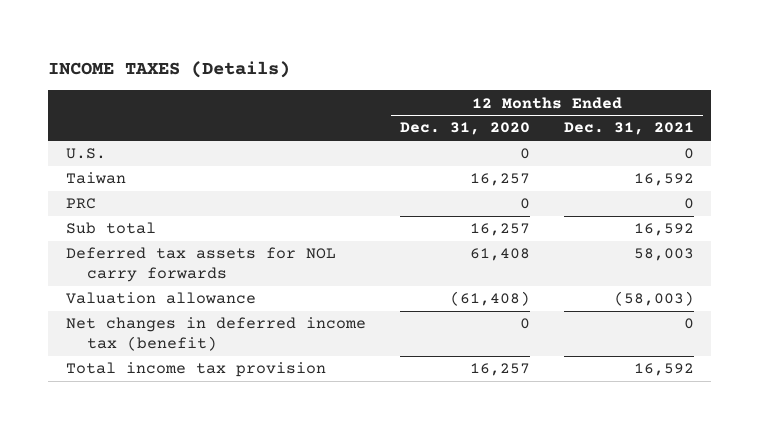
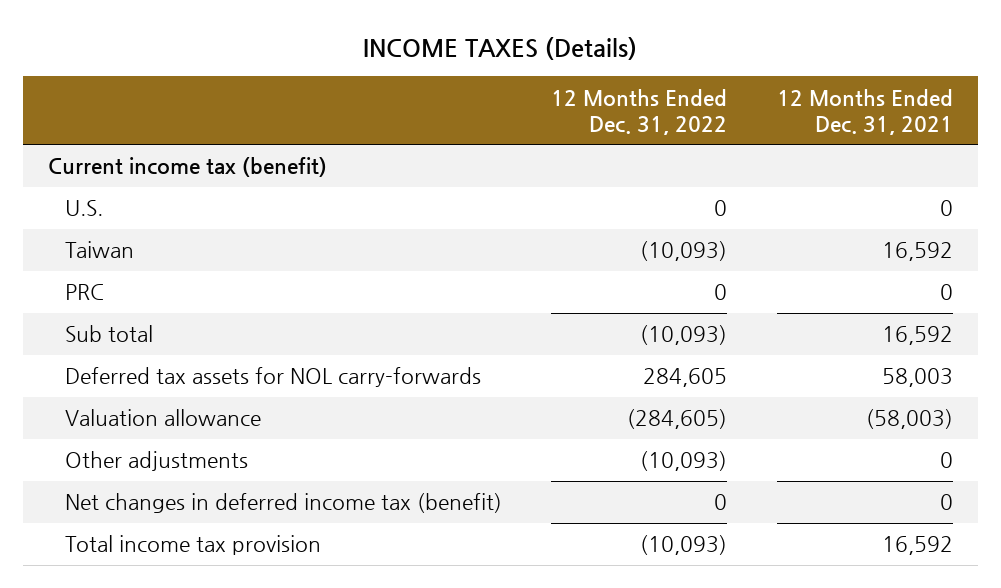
- | 12 Months Ended Dec. 31, 2020 | 12 Months Ended Dec. 31, 2021
+ | 12 Months Ended Dec. 31, 2022 | 12 Months Ended Dec. 31, 2021
+ Current income tax (benefit)
- Deferred tax assets for NOL carry forwards | 61,408 | 58,003
+ Deferred tax assets for NOL carry-forwards | 284,605 | 58,003
+ Other adjustments | (10,093) | 0

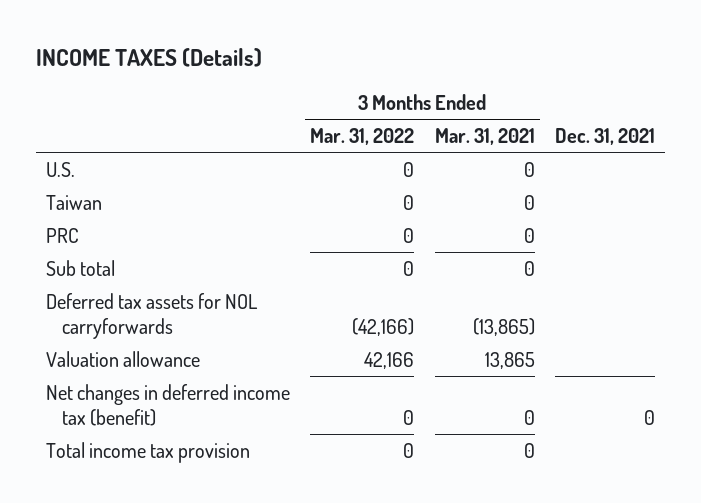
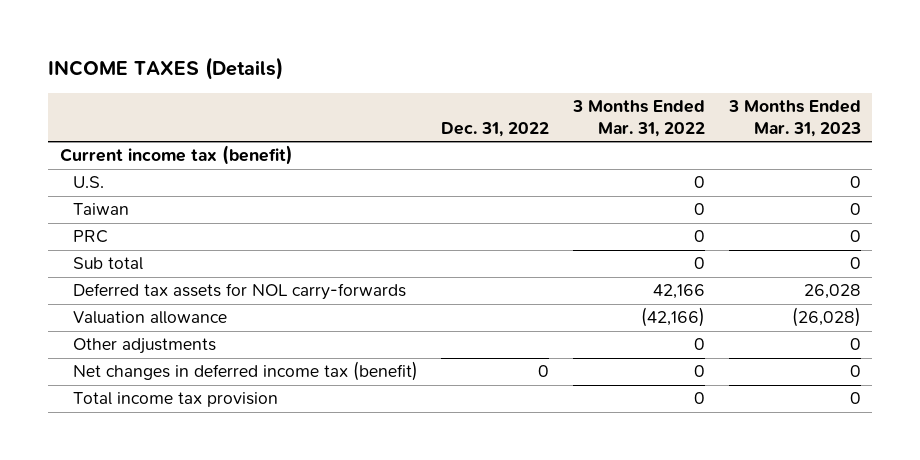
- | 3 Months Ended Mar. 31, 2022 | 3 Months Ended Mar. 31, 2021 | Dec. 31, 2021
+ | Dec. 31, 2022 | 3 Months Ended Mar. 31, 2022 | 3 Months Ended Mar. 31, 2023
+ Current income tax (benefit)
- Deferred tax assets for NOL carryforwards | (42,166) | (13,865) |
- Valuation allowance | 42,166 | 13,865 |
+ Deferred tax assets for NOL carry-forwards | | 42,166 | 26,028
+ Valuation allowance | | (42,166) | (26,028)
+ Other adjustments | | 0 | 0

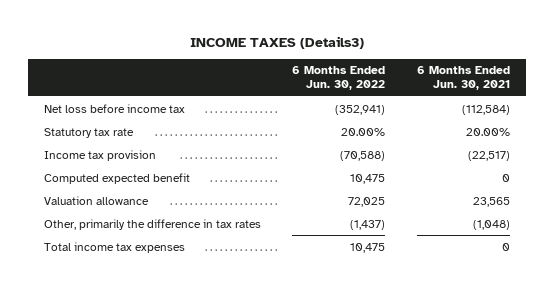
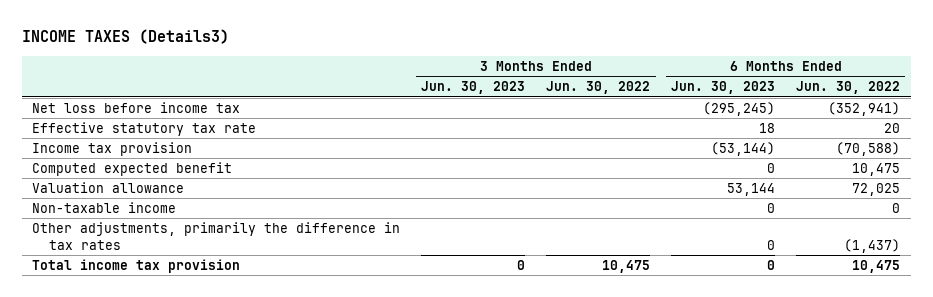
- | 6 Months Ended Jun. 30, 2022 | 6 Months Ended Jun. 30, 2021
+ | 3 Months Ended Jun. 30, 2023 | 3 Months Ended Jun. 30, 2022 | 6 Months Ended Jun. 30, 2023 | 6 Months Ended Jun. 30, 2022
- Statutory tax rate | 20.00% | 20.00%
+ Effective statutory tax rate | | | 18 | 20
- Other, primarily the difference in tax rates | (1,437) | (1,048)
- Total income tax expenses | 10,475 | 0
+ Non-taxable income | | | 0 | 0
+ Other adjustments, primarily the difference in tax rates | | | 0 | (1,437)
+ Total income tax provision | 0 | 10,475 | 0 | 10,475

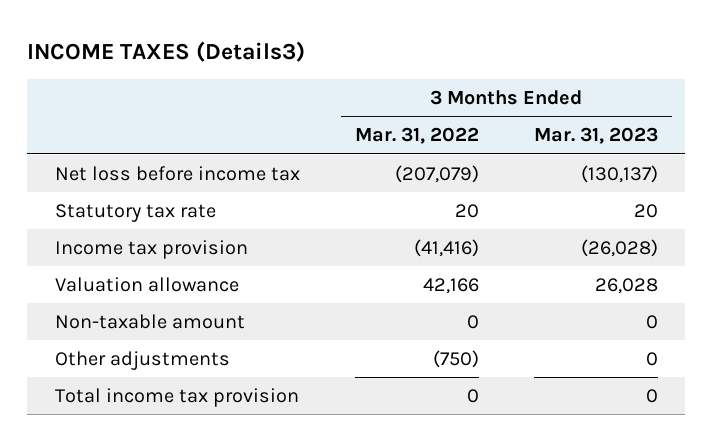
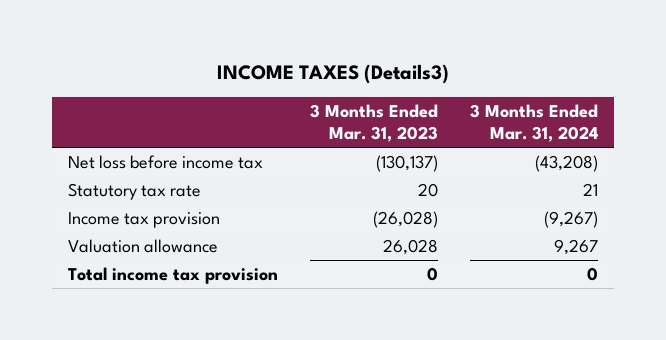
- | 3 Months Ended Mar. 31, 2022 | 3 Months Ended Mar. 31, 2023
+ | 3 Months Ended Mar. 31, 2023 | 3 Months Ended Mar. 31, 2024
- Non-taxable amount | 0 | 0
- Other adjustments | (750) | 0

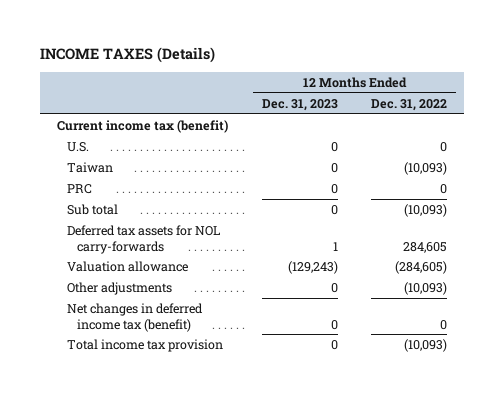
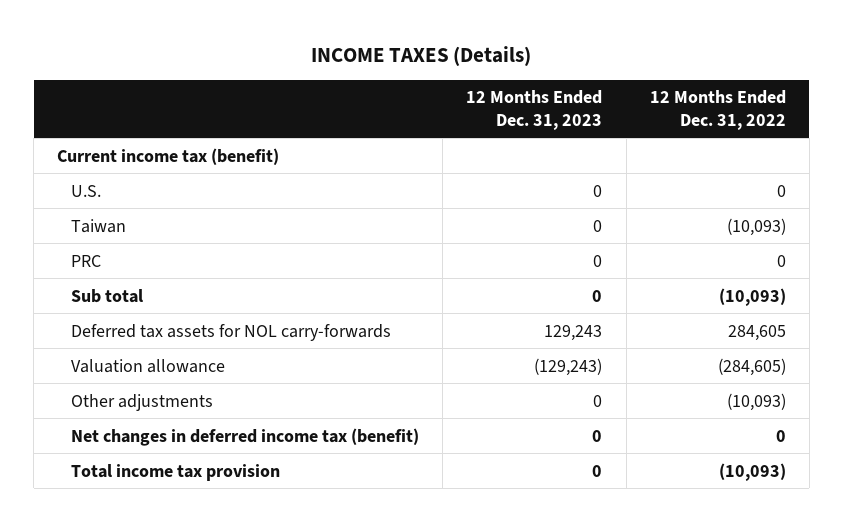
- Deferred tax assets for NOL carry-forwards | 1 | 284,605
+ Deferred tax assets for NOL carry-forwards | 129,243 | 284,605

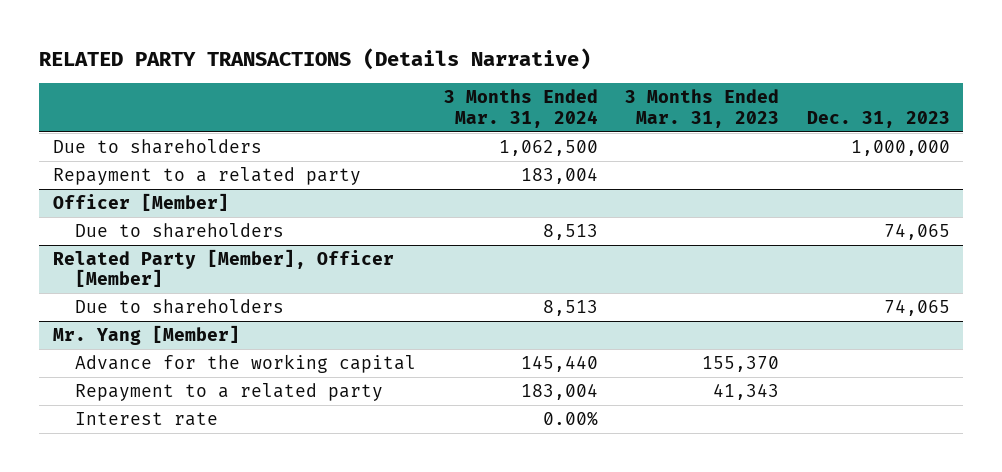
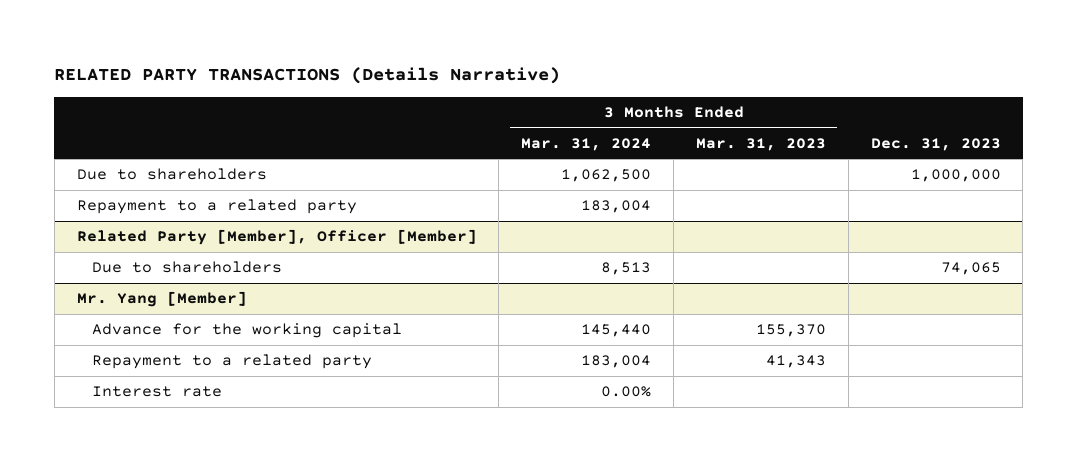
- Officer [Member]
- Due to shareholders | 8,513 | | 74,065

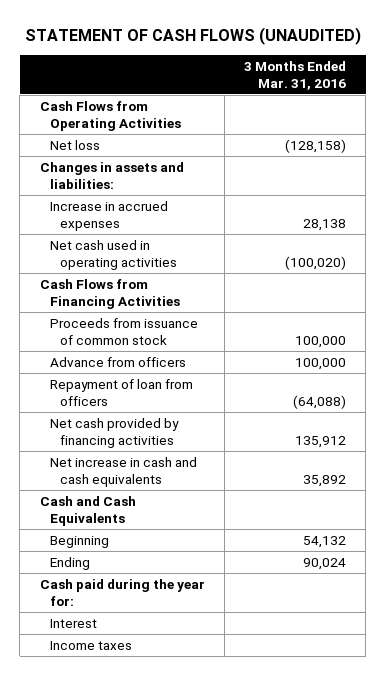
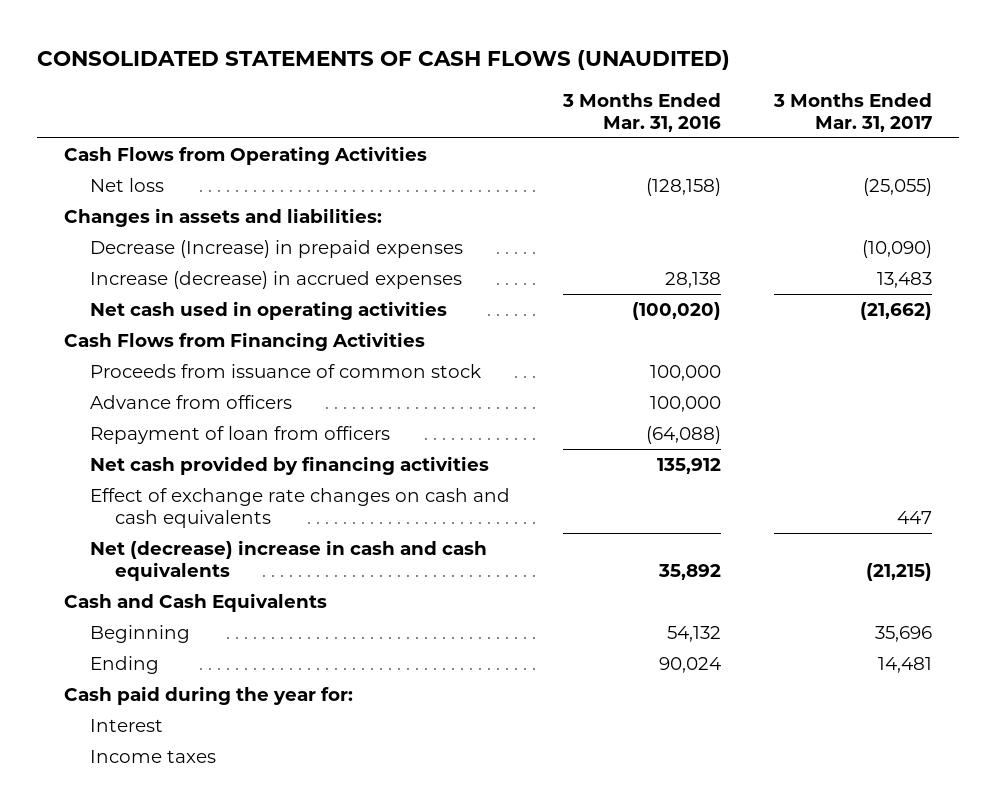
- STATEMENT OF CASH FLOWS (UNAUDITED)
+ CONSOLIDATED STATEMENTS OF CASH FLOWS (UNAUDITED)
- | 3 Months Ended Mar. 31, 2016
+ | 3 Months Ended Mar. 31, 2016 | 3 Months Ended Mar. 31, 2017
- Increase in accrued expenses | 28,138
+ Decrease (Increase) in prepaid expenses | | (10,090)
+ Increase (decrease) in accrued expenses | 28,138 | 13,483
- Net increase in cash and cash equivalents | 35,892
+ Effect of exchange rate changes on cash and cash equivalents | | 447
+ Net (decrease) increase in cash and cash equivalents | 35,892 | (21,215)

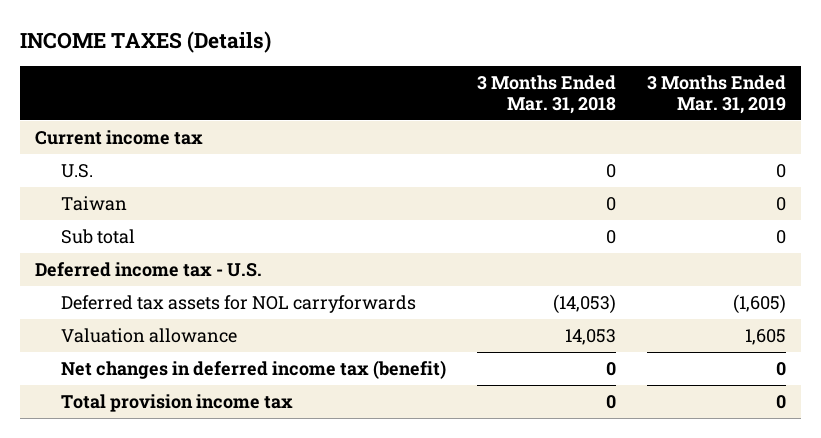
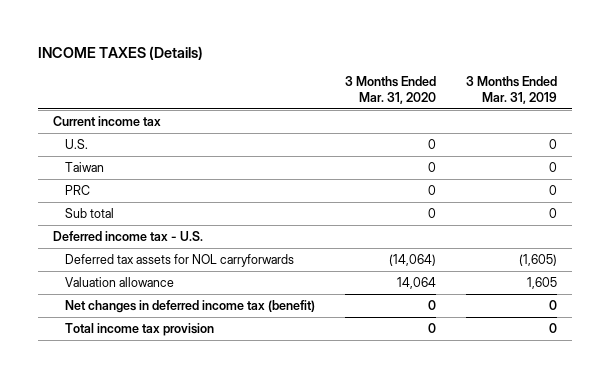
- | 3 Months Ended Mar. 31, 2018 | 3 Months Ended Mar. 31, 2019
+ | 3 Months Ended Mar. 31, 2020 | 3 Months Ended Mar. 31, 2019
+ PRC | 0 | 0
- Total provision income tax | 0 | 0
+ Total income tax provision | 0 | 0

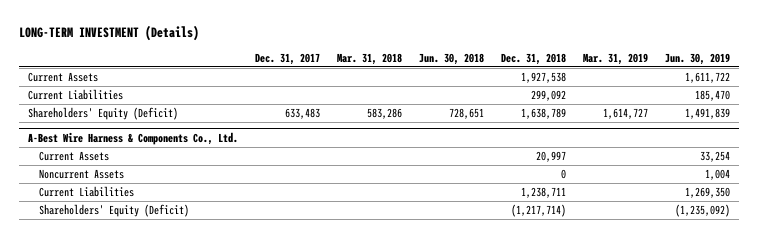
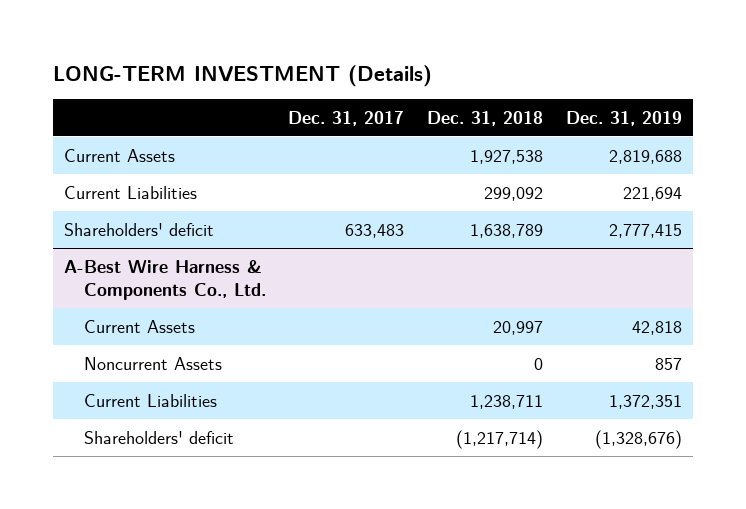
- | Dec. 31, 2017 | Mar. 31, 2018 | Jun. 30, 2018 | Dec. 31, 2018 | Mar. 31, 2019 | Jun. 30, 2019
+ | Dec. 31, 2017 | Dec. 31, 2018 | Dec. 31, 2019
- Shareholders' Equity (Deficit) | 633,483 | 583,286 | 728,651 | 1,638,789 | 1,614,727 | 1,491,839
+ Shareholders' deficit | 633,483 | 1,638,789 | 2,777,415
@ A-Best Wire Harness & Components Co., Ltd.
- Shareholders' Equity (Deficit) | | | | (1,217,714) | | (1,235,092)
+ Shareholders' deficit | | (1,217,714) | (1,328,676)

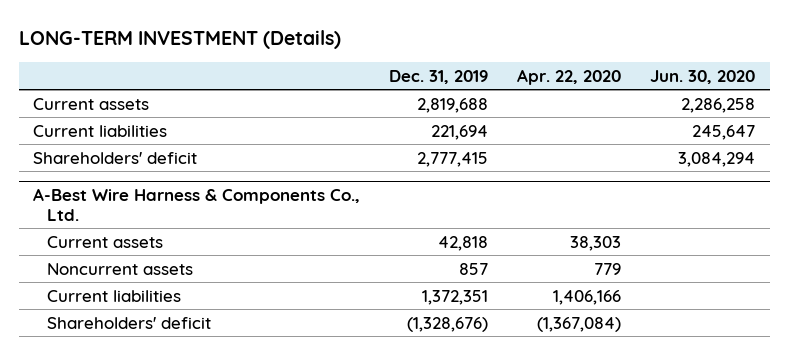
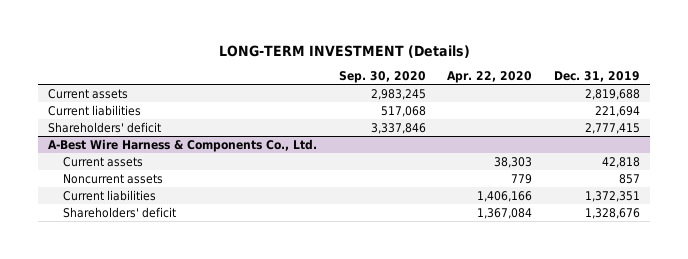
- | Dec. 31, 2019 | Apr. 22, 2020 | Jun. 30, 2020
+ | Sep. 30, 2020 | Apr. 22, 2020 | Dec. 31, 2019
@ A-Best Wire Harness & Components Co., Ltd.
- Shareholders' deficit | (1,328,676) | (1,367,084) |
+ Shareholders' deficit | | 1,367,084 | 1,328,676

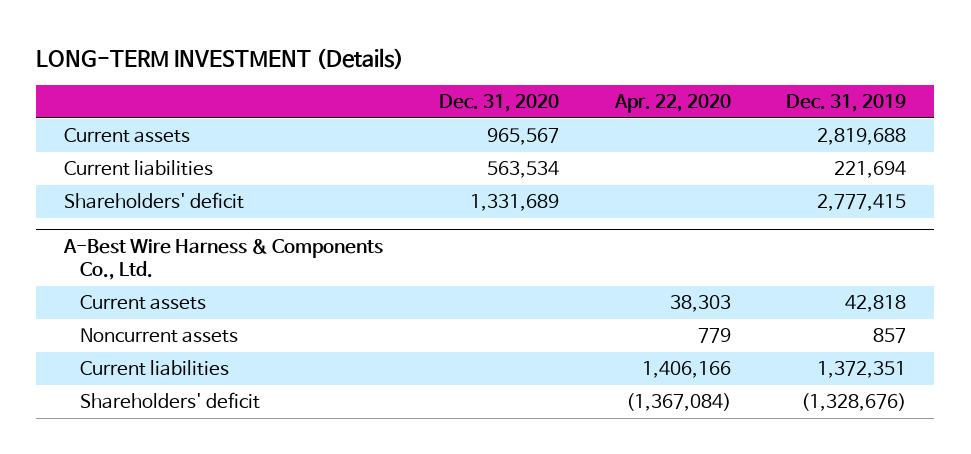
- | Sep. 30, 2020 | Apr. 22, 2020 | Dec. 31, 2019
+ | Dec. 31, 2020 | Apr. 22, 2020 | Dec. 31, 2019
@ A-Best Wire Harness & Components Co., Ltd.
- Shareholders' deficit | | 1,367,084 | 1,328,676
+ Shareholders' deficit | | (1,367,084) | (1,328,676)

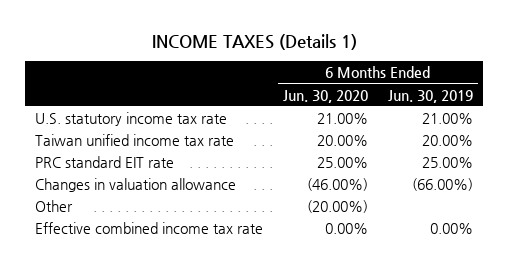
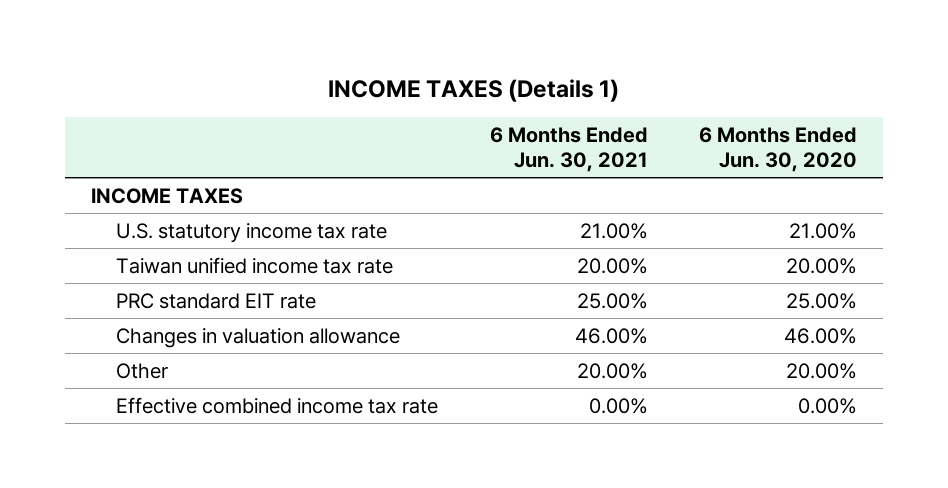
- | 6 Months Ended Jun. 30, 2020 | 6 Months Ended Jun. 30, 2019
+ | 6 Months Ended Jun. 30, 2021 | 6 Months Ended Jun. 30, 2020
+ INCOME TAXES
- Changes in valuation allowance | (46.00%) | (66.00%)
- Other | (20.00%) |
+ Changes in valuation allowance | 46.00% | 46.00%
+ Other | 20.00% | 20.00%

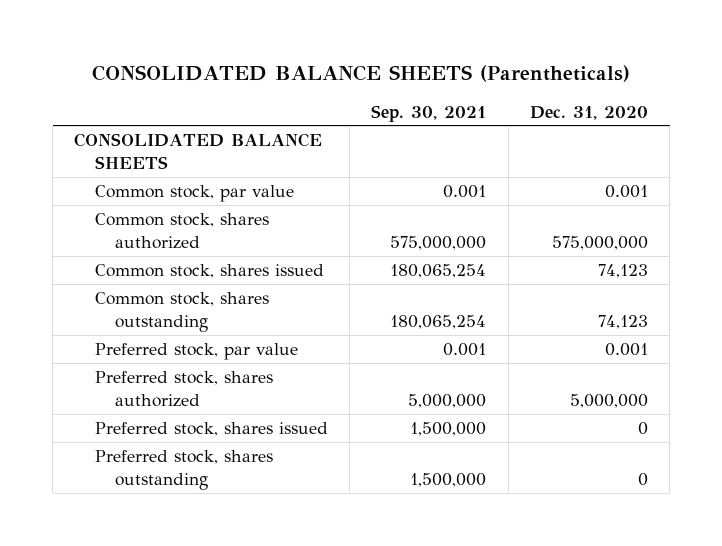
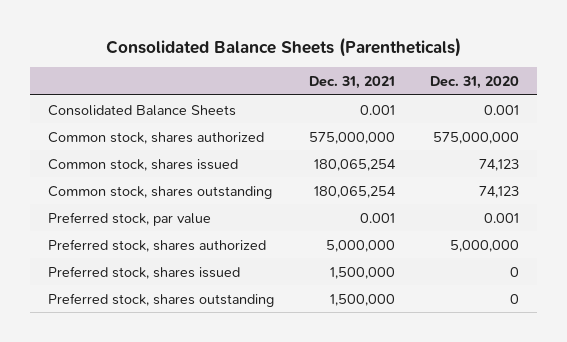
- CONSOLIDATED BALANCE SHEETS (Parentheticals)
+ Consolidated Balance Sheets (Parentheticals)
- | Sep. 30, 2021 | Dec. 31, 2020
+ | Dec. 31, 2021 | Dec. 31, 2020
- CONSOLIDATED BALANCE SHEETS
- Common stock, par value | 0.001 | 0.001
+ Consolidated Balance Sheets | 0.001 | 0.001

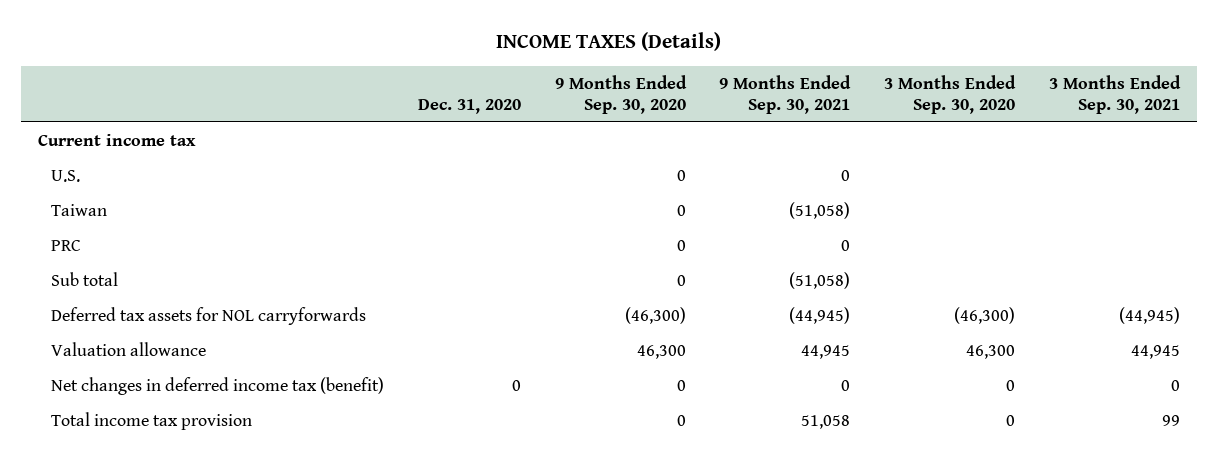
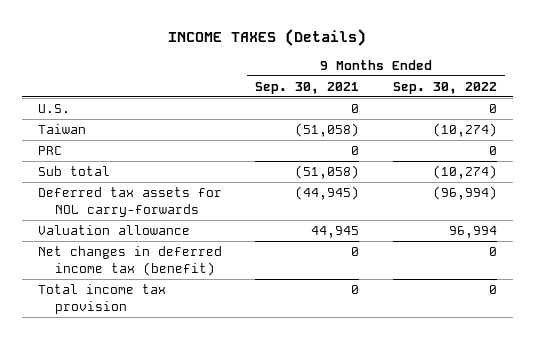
- | Dec. 31, 2020 | 9 Months Ended Sep. 30, 2020 | 9 Months Ended Sep. 30, 2021 | 3 Months Ended Sep. 30, 2020 | 3 Months Ended Sep. 30, 2021
+ | 9 Months Ended Sep. 30, 2021 | 9 Months Ended Sep. 30, 2022
- Current income tax
- Deferred tax assets for NOL carryforwards | | (46,300) | (44,945) | (46,300) | (44,945)
+ Deferred tax assets for NOL carry-forwards | (44,945) | (96,994)
- Total income tax provision | | 0 | 51,058 | 0 | 99
+ Total income tax provision | 0 | 0

